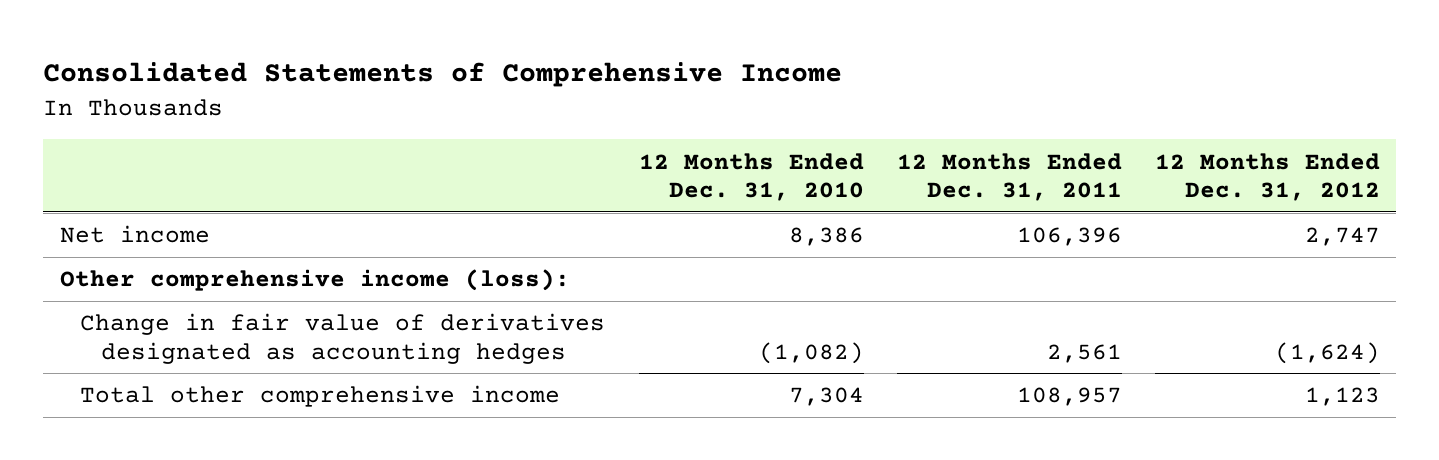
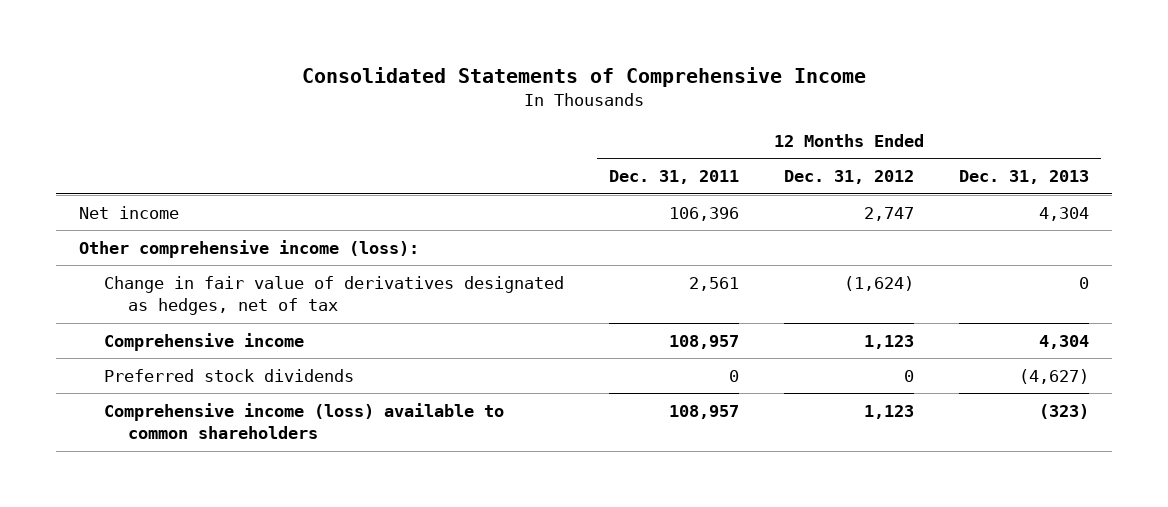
- | 12 Months Ended Dec. 31, 2010 | 12 Months Ended Dec. 31, 2011 | 12 Months Ended Dec. 31, 2012
+ | 12 Months Ended Dec. 31, 2011 | 12 Months Ended Dec. 31, 2012 | 12 Months Ended Dec. 31, 2013
- Change in fair value of derivatives designated as accounting hedges | (1,082) | 2,561 | (1,624)
- Total other comprehensive income | 7,304 | 108,957 | 1,123
+ Change in fair value of derivatives designated as hedges, net of tax | 2,561 | (1,624) | 0
+ Comprehensive income | 108,957 | 1,123 | 4,304
+ Preferred stock dividends | 0 | 0 | (4,627)
+ Comprehensive income (loss) available to common shareholders | 108,957 | 1,123 | (323)

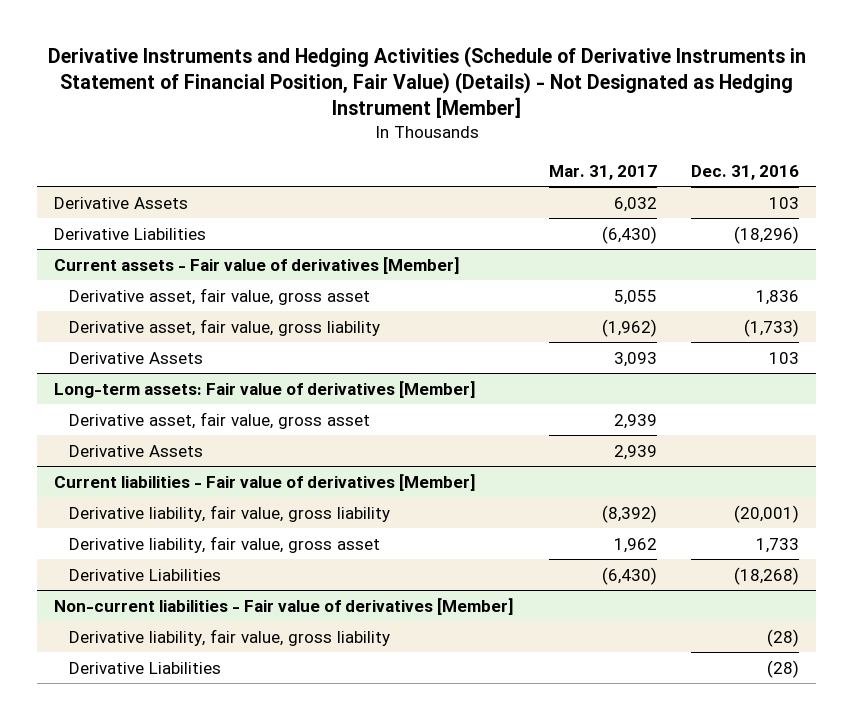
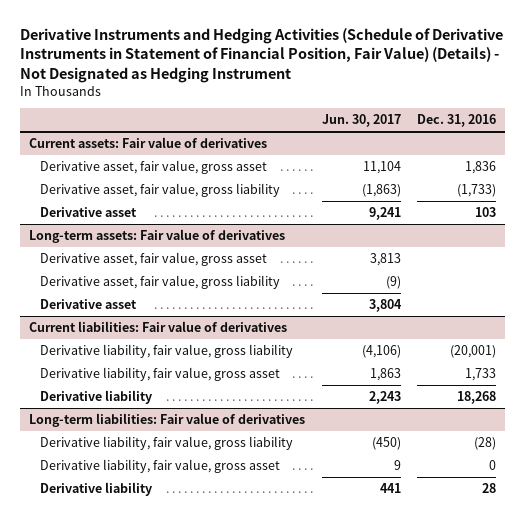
- Derivative Instruments and Hedging Activities (Schedule of Derivative Instruments in Statement of Financial Position, Fair Value) (Details) - Not Designated as Hedging Instrument [Member]
+ Derivative Instruments and Hedging Activities (Schedule of Derivative Instruments in Statement of Financial Position, Fair Value) (Details) - Not Designated as Hedging Instrument
- | Mar. 31, 2017 | Dec. 31, 2016
+ | Jun. 30, 2017 | Dec. 31, 2016
- Derivative Assets | 6,032 | 103
- Derivative Liabilities | (6,430) | (18,296)
- Current assets - Fair value of derivatives [Member]
+ Current assets: Fair value of derivatives
- Derivative Assets | 3,093 | 103
- Long-term assets: Fair value of derivatives [Member]
+ Derivative asset | 9,241 | 103
+ Long-term assets: Fair value of derivatives
- Derivative Assets | 2,939 |
- Current liabilities - Fair value of derivatives [Member]
+ Derivative asset, fair value, gross liability | (9) |
+ Derivative asset | 3,804 |
+ Current liabilities: Fair value of derivatives
- Derivative Liabilities | (6,430) | (18,268)
- Non-current liabilities - Fair value of derivatives [Member]
+ Derivative liability | 2,243 | 18,268
+ Long-term liabilities: Fair value of derivatives
- Derivative Liabilities | | (28)
+ Derivative liability, fair value, gross asset | 9 | 0
+ Derivative liability | 441 | 28

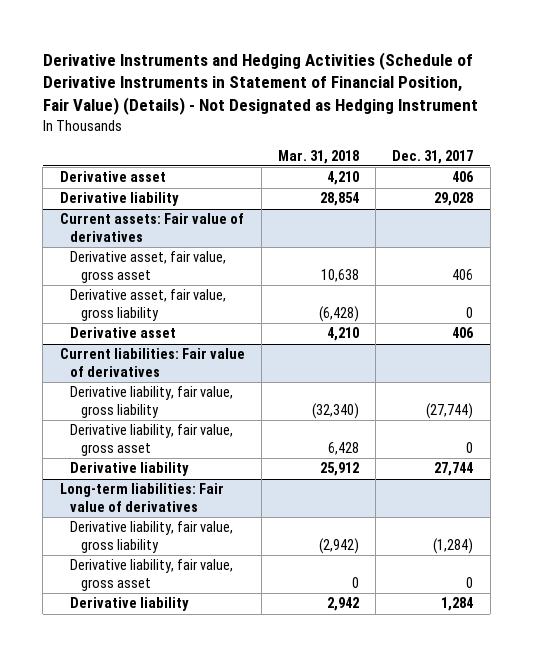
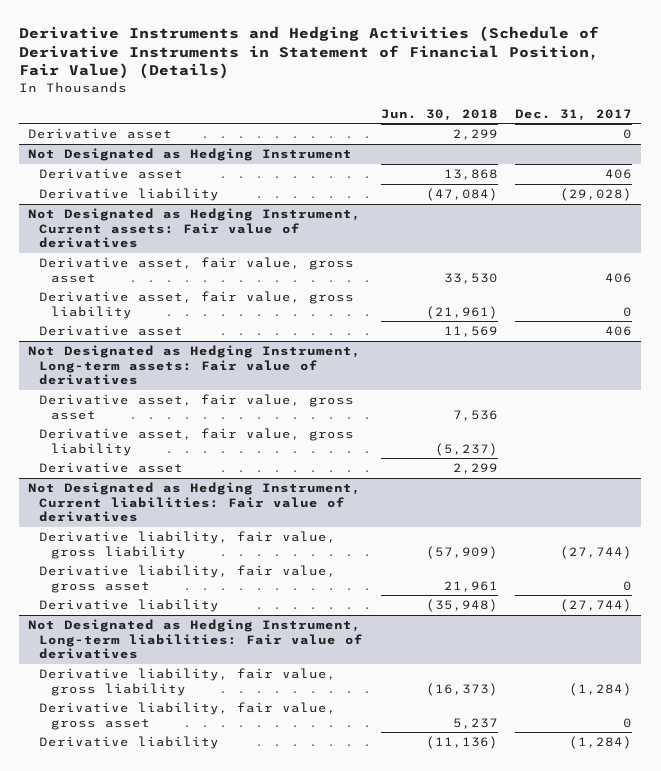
- Derivative Instruments and Hedging Activities (Schedule of Derivative Instruments in Statement of Financial Position, Fair Value) (Details) - Not Designated as Hedging Instrument
+ Derivative Instruments and Hedging Activities (Schedule of Derivative Instruments in Statement of Financial Position, Fair Value) (Details)
- | Mar. 31, 2018 | Dec. 31, 2017
+ | Jun. 30, 2018 | Dec. 31, 2017
+ Derivative asset | 2,299 | 0
+ Not Designated as Hedging Instrument
- Derivative liability | 28,854 | 29,028
- Current assets: Fair value of derivatives
+ Derivative liability | (47,084) | (29,028)
+ Not Designated as Hedging Instrument, Current assets: Fair value of derivatives
- Current liabilities: Fair value of derivatives
+ Not Designated as Hedging Instrument, Long-term assets: Fair value of derivatives
+ Derivative asset, fair value, gross asset | 7,536 |
+ Derivative asset, fair value, gross liability | (5,237) |
+ Derivative asset | 2,299 |
+ Not Designated as Hedging Instrument, Current liabilities: Fair value of derivatives
- Derivative liability | 25,912 | 27,744
- Long-term liabilities: Fair value of derivatives
+ Derivative liability | (35,948) | (27,744)
+ Not Designated as Hedging Instrument, Long-term liabilities: Fair value of derivatives
- Derivative liability | 2,942 | 1,284
+ Derivative liability | (11,136) | (1,284)

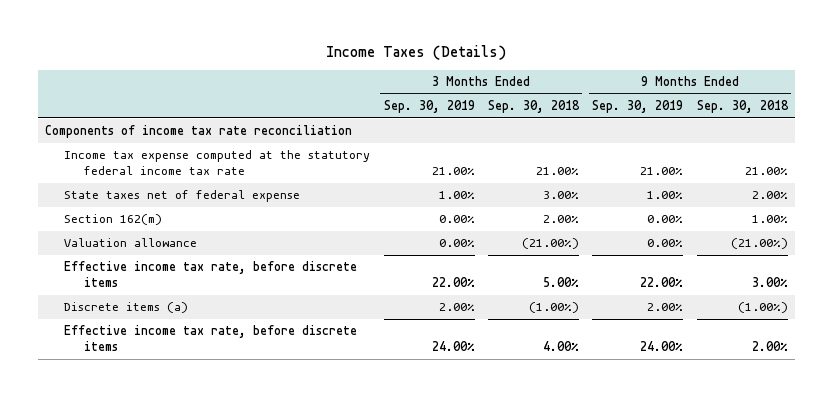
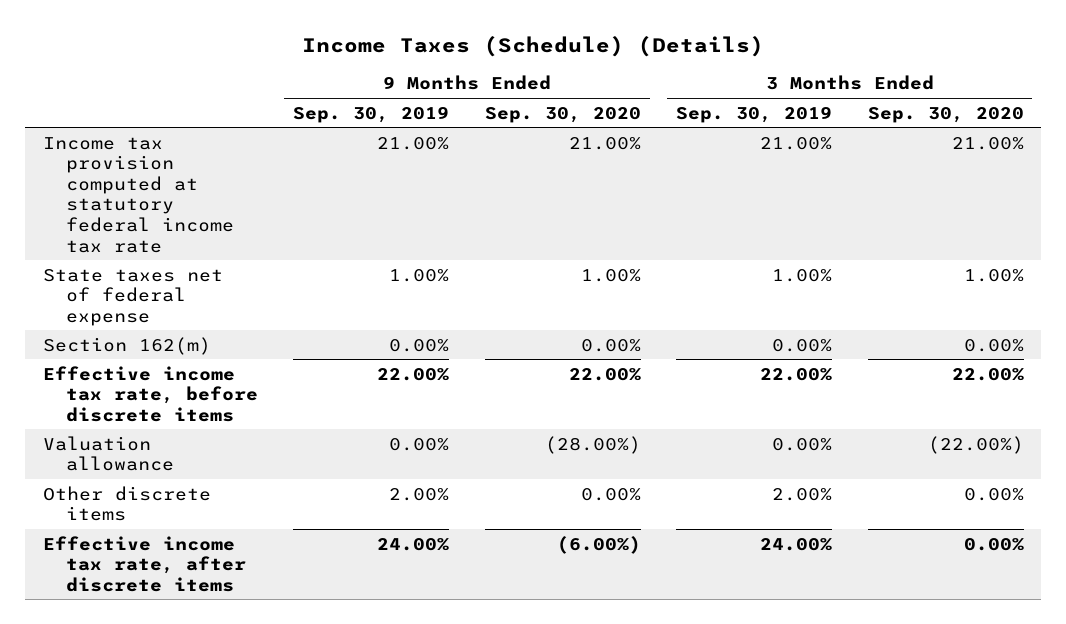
- Income Taxes (Details)
+ Income Taxes (Schedule) (Details)
- | 3 Months Ended Sep. 30, 2019 | 3 Months Ended Sep. 30, 2018 | 9 Months Ended Sep. 30, 2019 | 9 Months Ended Sep. 30, 2018
+ | 9 Months Ended Sep. 30, 2019 | 9 Months Ended Sep. 30, 2020 | 3 Months Ended Sep. 30, 2019 | 3 Months Ended Sep. 30, 2020
- Components of income tax rate reconciliation
- Income tax expense computed at the statutory federal income tax rate | 21.00% | 21.00% | 21.00% | 21.00%
+ Income tax provision computed at statutory federal income tax rate | 21.00% | 21.00% | 21.00% | 21.00%
- Discrete items (a) | 2.00% | (1.00%) | 2.00% | (1.00%)
- Effective income tax rate, before discrete items | 24.00% | 4.00% | 24.00% | 2.00%
moved down: Valuation allowance | 0.00% | (28.00%) | 0.00% | (22.00%)
+ Other discrete items | 2.00% | 0.00% | 2.00% | 0.00%
+ Effective income tax rate, after discrete items | 24.00% | (6.00%) | 24.00% | 0.00%

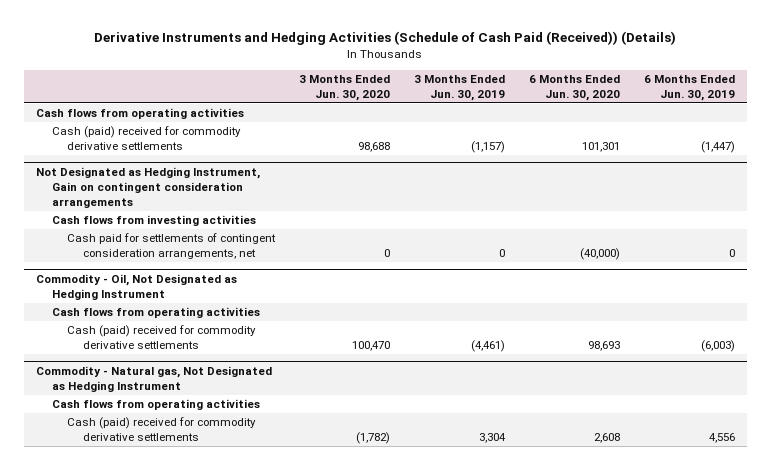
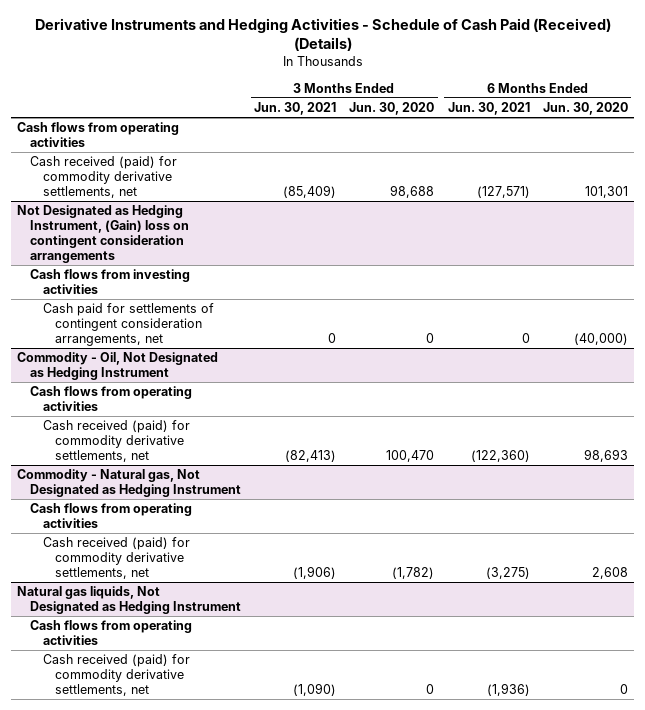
- Derivative Instruments and Hedging Activities (Schedule of Cash Paid (Received)) (Details)
+ Derivative Instruments and Hedging Activities - Schedule of Cash Paid (Received) (Details)
- | 3 Months Ended Jun. 30, 2020 | 3 Months Ended Jun. 30, 2019 | 6 Months Ended Jun. 30, 2020 | 6 Months Ended Jun. 30, 2019
+ | 3 Months Ended Jun. 30, 2021 | 3 Months Ended Jun. 30, 2020 | 6 Months Ended Jun. 30, 2021 | 6 Months Ended Jun. 30, 2020
- Cash (paid) received for commodity derivative settlements | 98,688 | (1,157) | 101,301 | (1,447)
- Not Designated as Hedging Instrument, Gain on contingent consideration arrangements
+ Cash received (paid) for commodity derivative settlements, net | (85,409) | 98,688 | (127,571) | 101,301
+ Not Designated as Hedging Instrument, (Gain) loss on contingent consideration arrangements
@ Commodity - Oil, Not Designated as Hedging Instrument
- Cash (paid) received for commodity derivative settlements | 100,470 | (4,461) | 98,693 | (6,003)
+ Cash received (paid) for commodity derivative settlements, net | (82,413) | 100,470 | (122,360) | 98,693
@ Commodity - Natural gas, Not Designated as Hedging Instrument
- Cash (paid) received for commodity derivative settlements | (1,782) | 3,304 | 2,608 | 4,556
+ Cash received (paid) for commodity derivative settlements, net | (1,906) | (1,782) | (3,275) | 2,608
+ Natural gas liquids, Not Designated as Hedging Instrument
+ Cash flows from operating activities
+ Cash received (paid) for commodity derivative settlements, net | (1,090) | 0 | (1,936) | 0

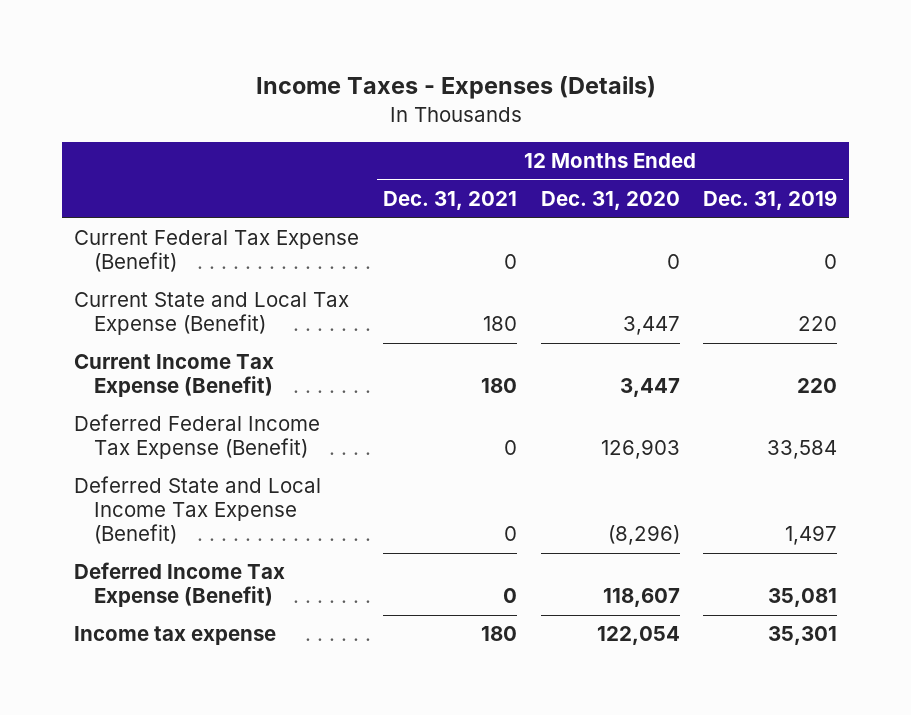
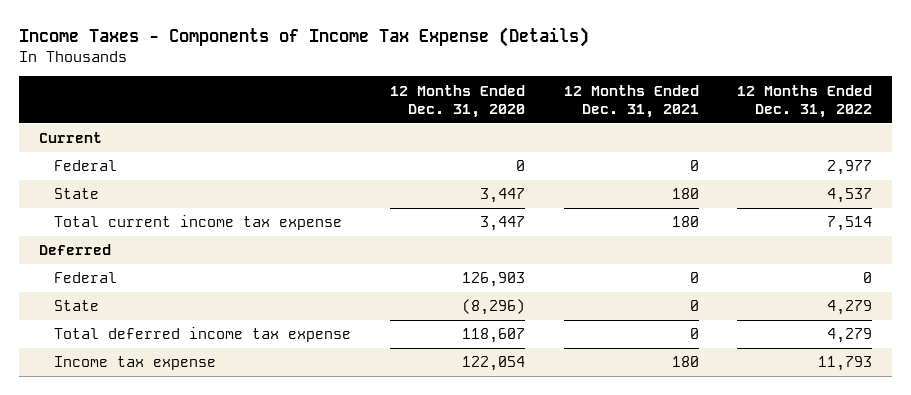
- Income Taxes - Expenses (Details)
+ Income Taxes - Components of Income Tax Expense (Details)
- | 12 Months Ended Dec. 31, 2021 | 12 Months Ended Dec. 31, 2020 | 12 Months Ended Dec. 31, 2019
+ | 12 Months Ended Dec. 31, 2020 | 12 Months Ended Dec. 31, 2021 | 12 Months Ended Dec. 31, 2022
- Current Federal Tax Expense (Benefit) | 0 | 0 | 0
- Current State and Local Tax Expense (Benefit) | 180 | 3,447 | 220
- Current Income Tax Expense (Benefit) | 180 | 3,447 | 220
- Deferred Federal Income Tax Expense (Benefit) | 0 | 126,903 | 33,584
- Deferred State and Local Income Tax Expense (Benefit) | 0 | (8,296) | 1,497
- Deferred Income Tax Expense (Benefit) | 0 | 118,607 | 35,081
+ Current
+ Federal | 0 | 0 | 2,977
+ State | 3,447 | 180 | 4,537
+ Total current income tax expense | 3,447 | 180 | 7,514
+ Deferred
+ Federal | 126,903 | 0 | 0
+ State | (8,296) | 0 | 4,279
+ Total deferred income tax expense | 118,607 | 0 | 4,279

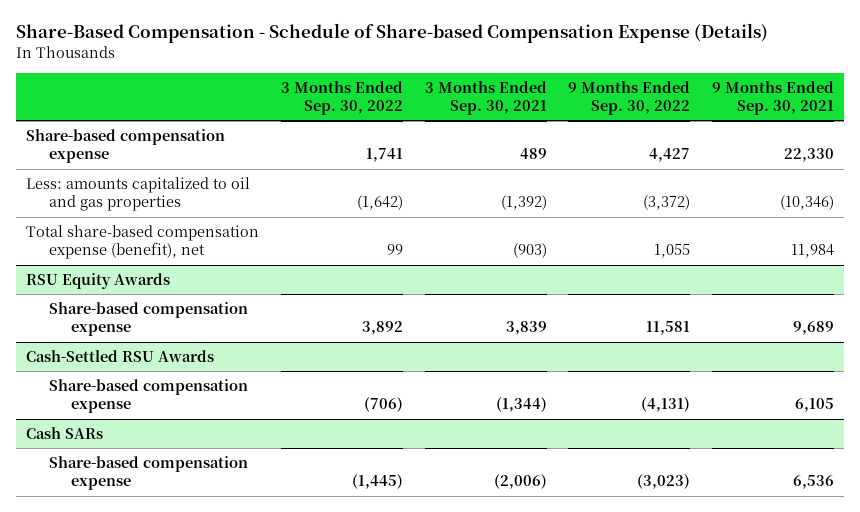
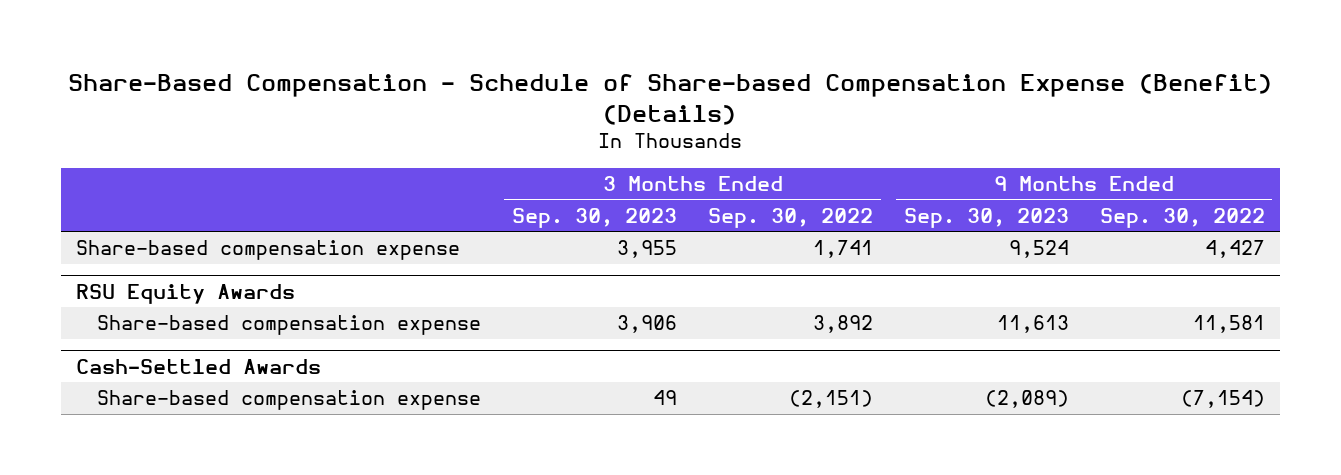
- Share-Based Compensation - Schedule of Share-based Compensation Expense (Details)
+ Share-Based Compensation - Schedule of Share-based Compensation Expense (Benefit) (Details)
- | 3 Months Ended Sep. 30, 2022 | 3 Months Ended Sep. 30, 2021 | 9 Months Ended Sep. 30, 2022 | 9 Months Ended Sep. 30, 2021
+ | 3 Months Ended Sep. 30, 2023 | 3 Months Ended Sep. 30, 2022 | 9 Months Ended Sep. 30, 2023 | 9 Months Ended Sep. 30, 2022
- Less: amounts capitalized to oil and gas properties | (1,642) | (1,392) | (3,372) | (10,346)
- Total share-based compensation expense (benefit), net | 99 | (903) | 1,055 | 11,984
- Cash-Settled RSU Awards
- Share-based compensation expense | (706) | (1,344) | (4,131) | 6,105
- Cash SARs
- Share-based compensation expense | (1,445) | (2,006) | (3,023) | 6,536
+ Cash-Settled Awards
+ Share-based compensation expense | 49 | (2,151) | (2,089) | (7,154)

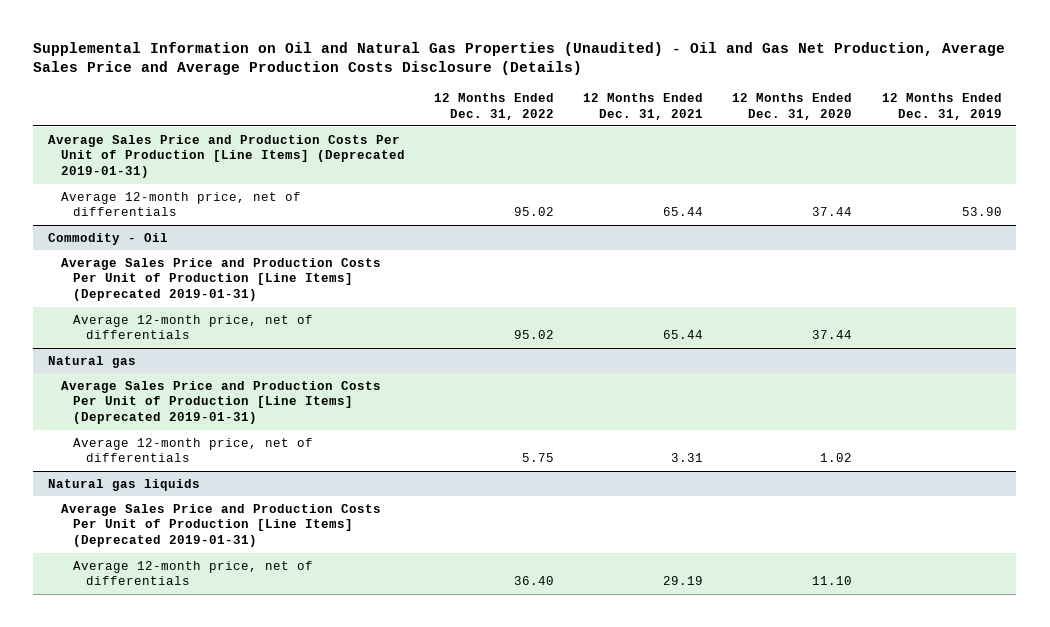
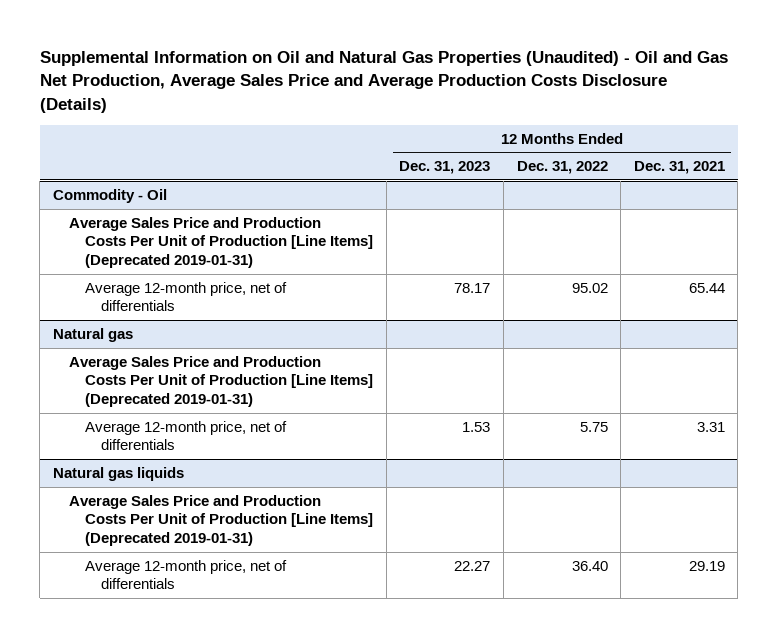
- | 12 Months Ended Dec. 31, 2022 | 12 Months Ended Dec. 31, 2021 | 12 Months Ended Dec. 31, 2020 | 12 Months Ended Dec. 31, 2019
+ | 12 Months Ended Dec. 31, 2023 | 12 Months Ended Dec. 31, 2022 | 12 Months Ended Dec. 31, 2021
- Average Sales Price and Production Costs Per Unit of Production [Line Items] (Deprecated 2019-01-31)
- Average 12-month price, net of differentials | 95.02 | 65.44 | 37.44 | 53.90

